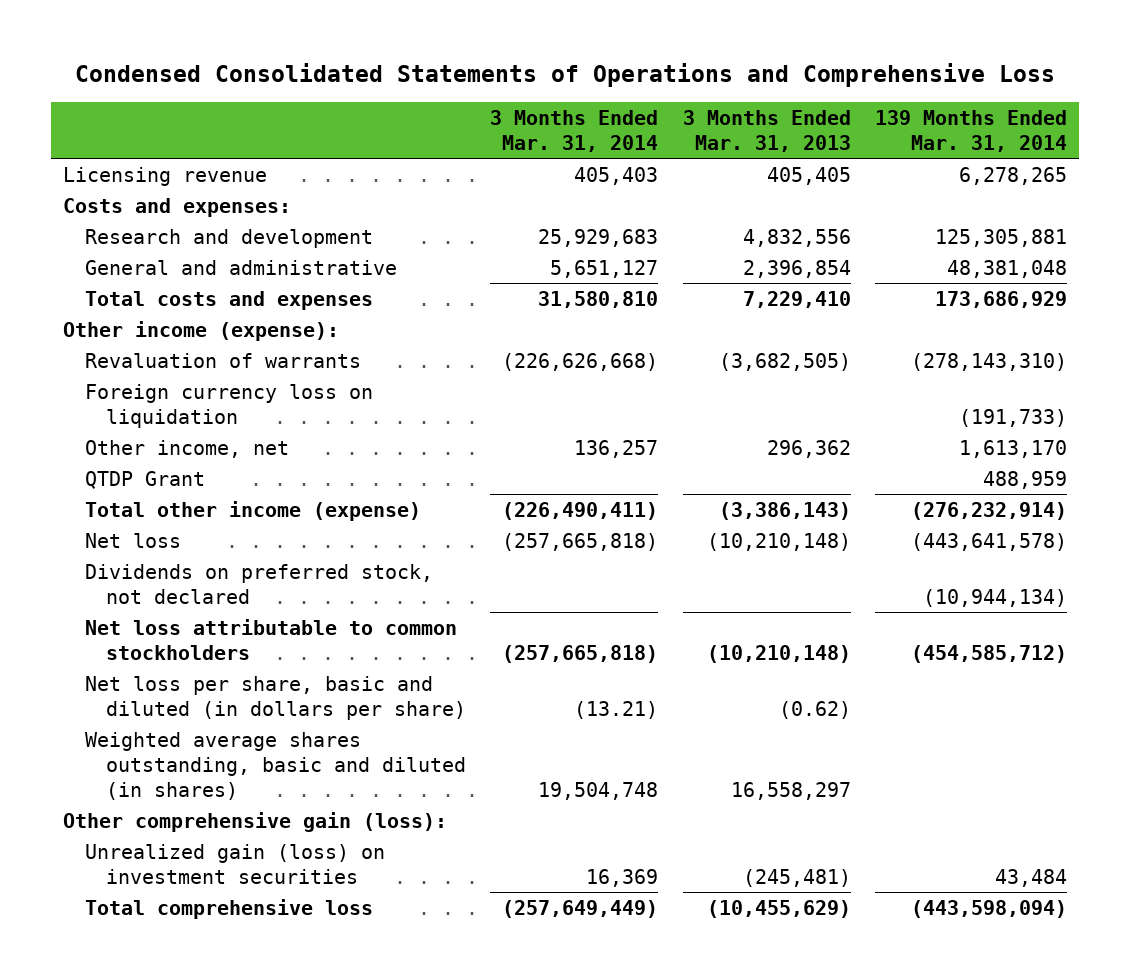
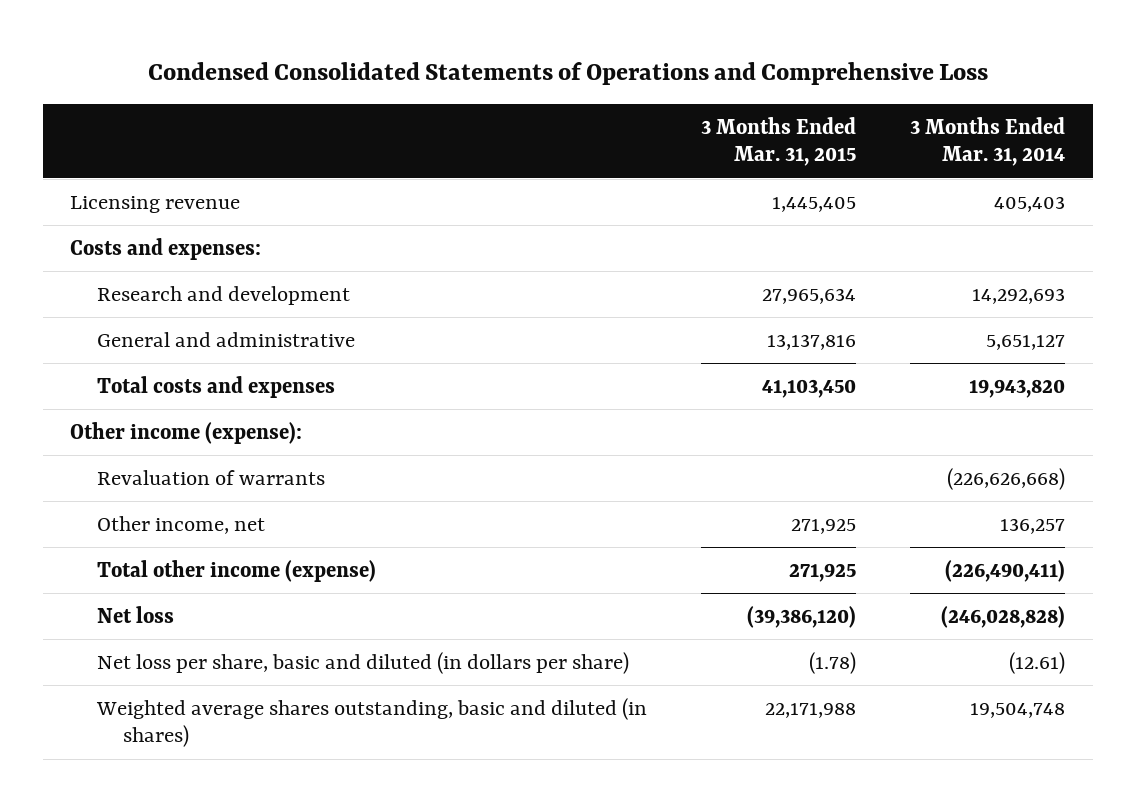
- | 3 Months Ended Mar. 31, 2014 | 3 Months Ended Mar. 31, 2013 | 139 Months Ended Mar. 31, 2014
+ | 3 Months Ended Mar. 31, 2015 | 3 Months Ended Mar. 31, 2014
- Research and development | 25,929,683 | 4,832,556 | 125,305,881
+ Research and development | 27,965,634 | 14,292,693
- Total costs and expenses | 31,580,810 | 7,229,410 | 173,686,929
+ Total costs and expenses | 41,103,450 | 19,943,820
- Foreign currency loss on liquidation | | | (191,733)
- QTDP Grant | | | 488,959
- Net loss | (257,665,818) | (10,210,148) | (443,641,578)
- Dividends on preferred stock, not declared | | | (10,944,134)
- Net loss attributable to common stockholders | (257,665,818) | (10,210,148) | (454,585,712)
- Net loss per share, basic and diluted (in dollars per share) | (13.21) | (0.62) |
+ Net loss | (39,386,120) | (246,028,828)
+ Net loss per share, basic and diluted (in dollars per share) | (1.78) | (12.61)
- Other comprehensive gain (loss):
- Unrealized gain (loss) on investment securities | 16,369 | (245,481) | 43,484
- Total comprehensive loss | (257,649,449) | (10,455,629) | (443,598,094)

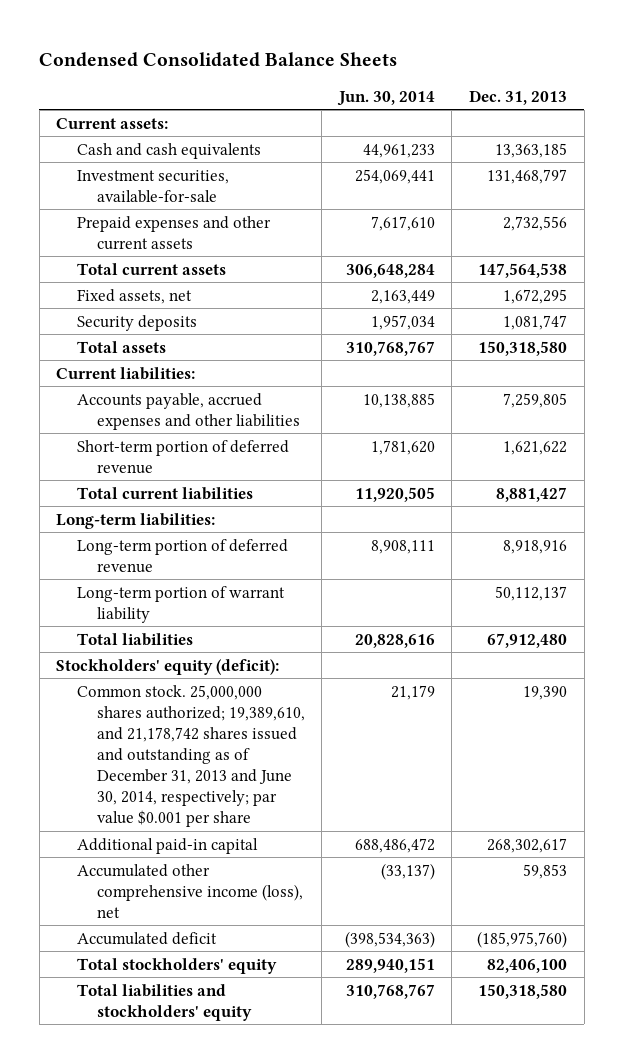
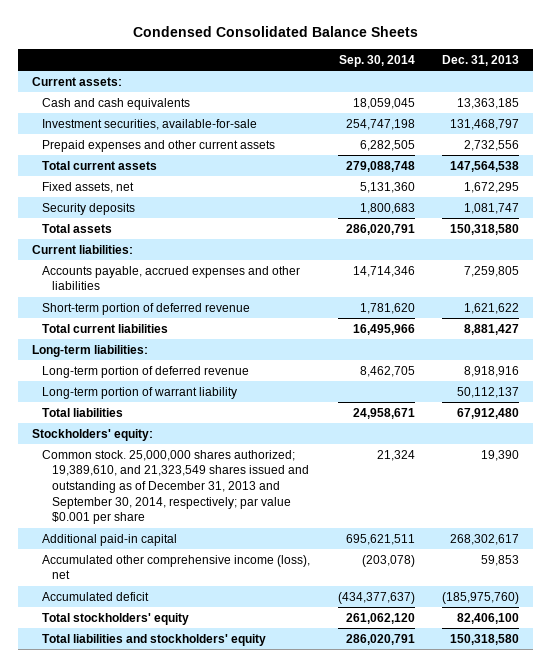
- | Jun. 30, 2014 | Dec. 31, 2013
+ | Sep. 30, 2014 | Dec. 31, 2013
- Stockholders' equity (deficit):
- Common stock. 25,000,000 shares authorized; 19,389,610, and 21,178,742 shares issued and outstanding as of December 31, 2013 and June 30, 2014, respectively; par value $0.001 per share | 21,179 | 19,390
+ Stockholders' equity:
+ Common stock. 25,000,000 shares authorized; 19,389,610, and 21,323,549 shares issued and outstanding as of December 31, 2013 and September 30, 2014, respectively; par value $0.001 per share | 21,324 | 19,390

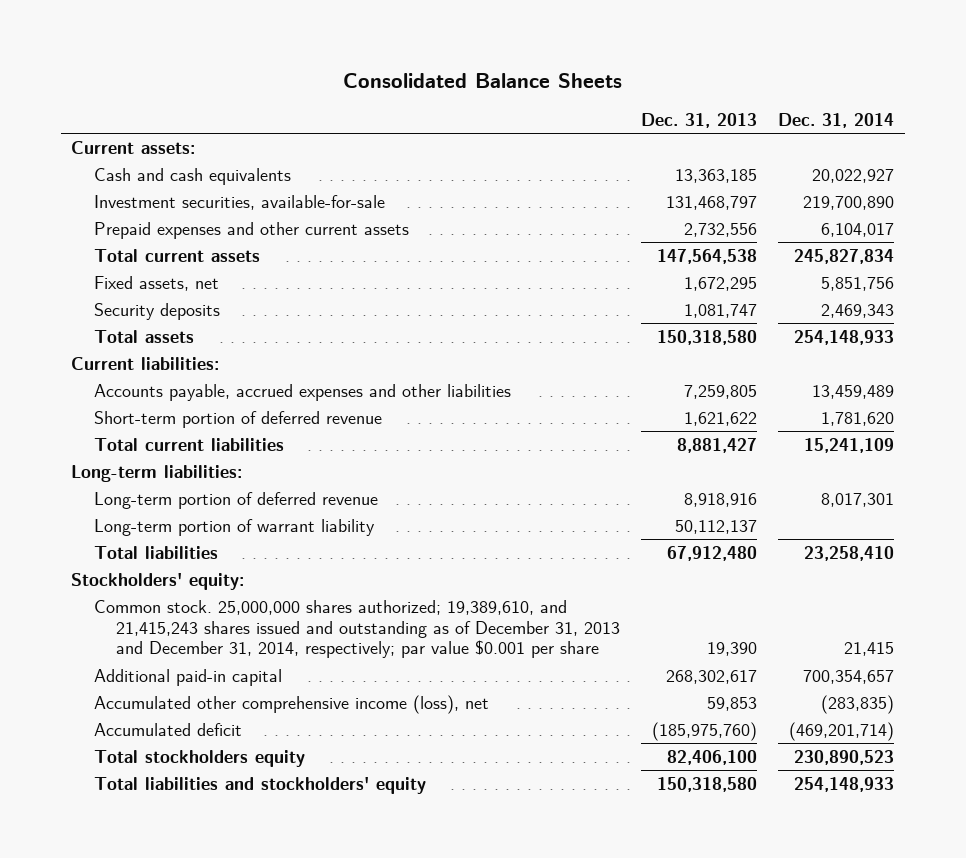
- Condensed Consolidated Balance Sheets
+ Consolidated Balance Sheets
- | Sep. 30, 2014 | Dec. 31, 2013
+ | Dec. 31, 2013 | Dec. 31, 2014
- Common stock. 25,000,000 shares authorized; 19,389,610, and 21,323,549 shares issued and outstanding as of December 31, 2013 and September 30, 2014, respectively; par value $0.001 per share | 21,324 | 19,390
+ Common stock. 25,000,000 shares authorized; 19,389,610, and 21,415,243 shares issued and outstanding as of December 31, 2013 and December 31, 2014, respectively; par value $0.001 per share | 19,390 | 21,415
- Total stockholders' equity | 261,062,120 | 82,406,100
+ Total stockholders equity | 82,406,100 | 230,890,523

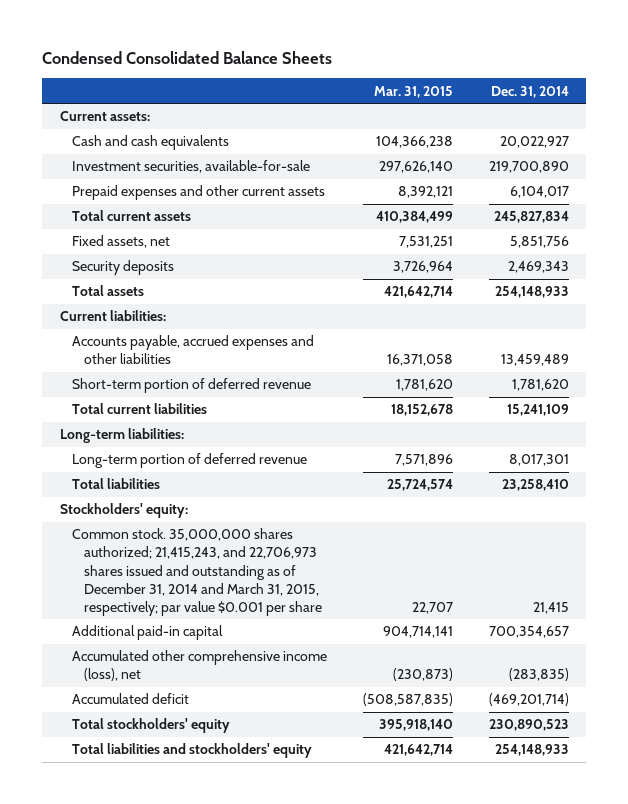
- Consolidated Balance Sheets
+ Condensed Consolidated Balance Sheets
- | Dec. 31, 2013 | Dec. 31, 2014
+ | Mar. 31, 2015 | Dec. 31, 2014
- Long-term portion of warrant liability | 50,112,137 |
- Common stock. 25,000,000 shares authorized; 19,389,610, and 21,415,243 shares issued and outstanding as of December 31, 2013 and December 31, 2014, respectively; par value $0.001 per share | 19,390 | 21,415
+ Common stock. 35,000,000 shares authorized; 21,415,243, and 22,706,973 shares issued and outstanding as of December 31, 2014 and March 31, 2015, respectively; par value $0.001 per share | 22,707 | 21,415
- Total stockholders equity | 82,406,100 | 230,890,523
+ Total stockholders' equity | 395,918,140 | 230,890,523

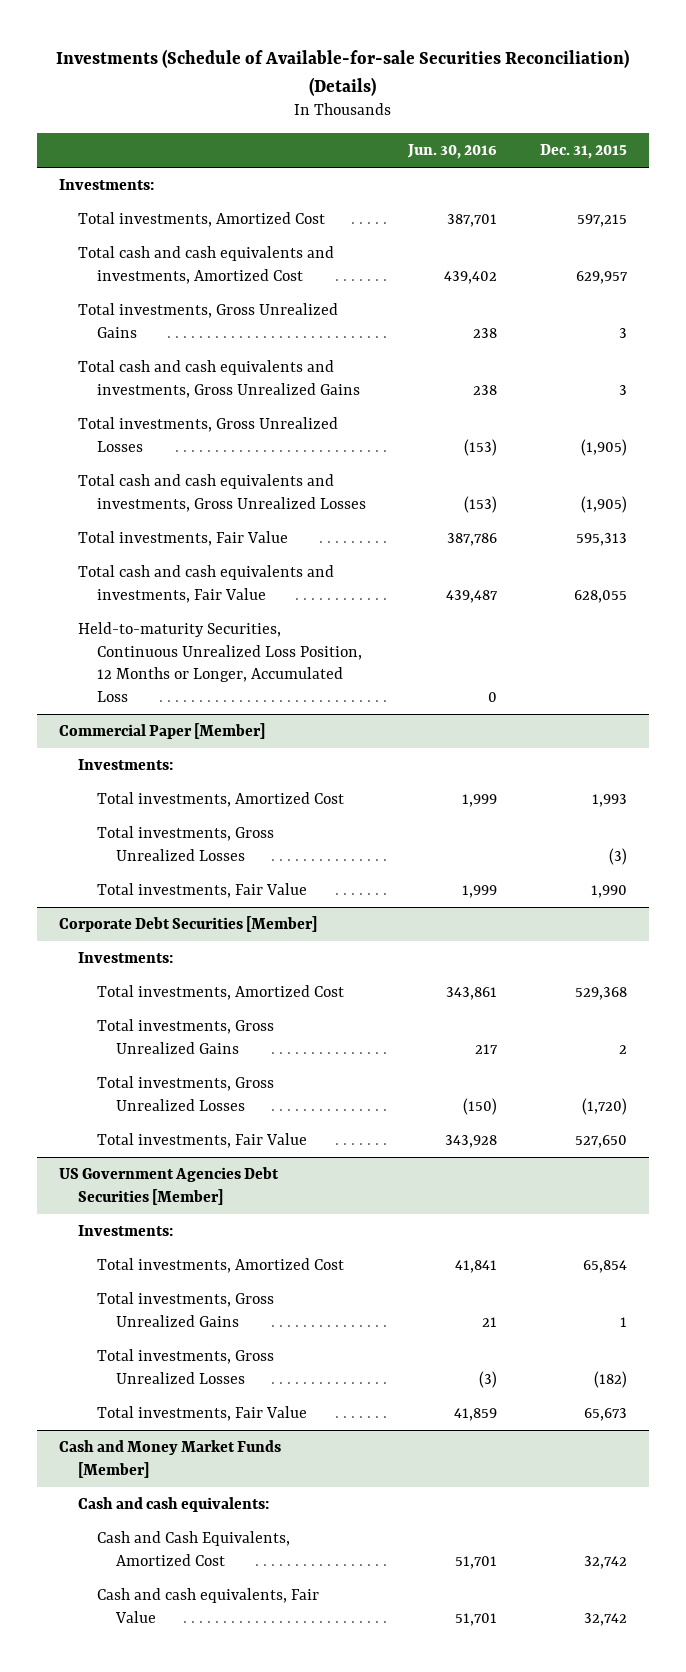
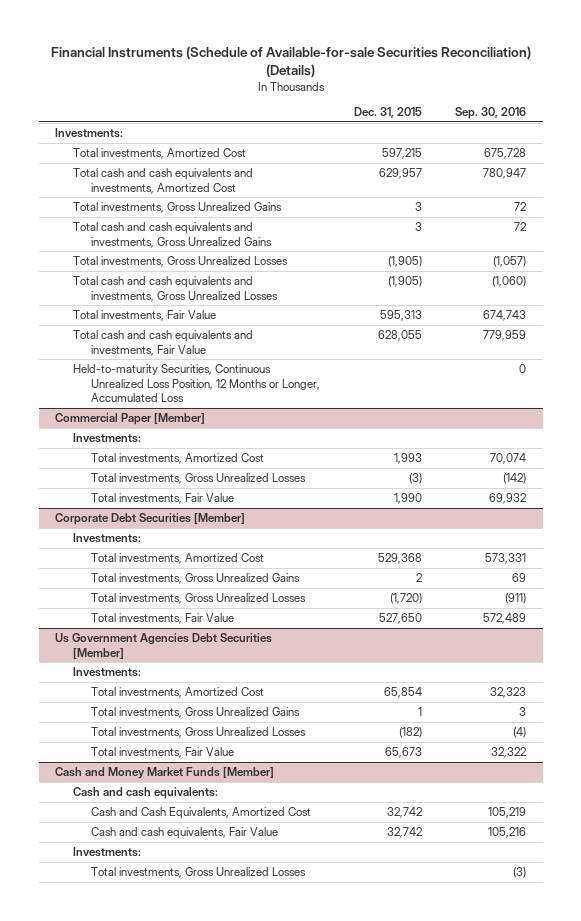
- Investments (Schedule of Available-for-sale Securities Reconciliation) (Details)
+ Financial Instruments (Schedule of Available-for-sale Securities Reconciliation) (Details)
- | Jun. 30, 2016 | Dec. 31, 2015
+ | Dec. 31, 2015 | Sep. 30, 2016
- US Government Agencies Debt Securities [Member]
+ Us Government Agencies Debt Securities [Member]
@ Cash and Money Market Funds [Member]
+ Investments:
+ Total investments, Gross Unrealized Losses | | (3)

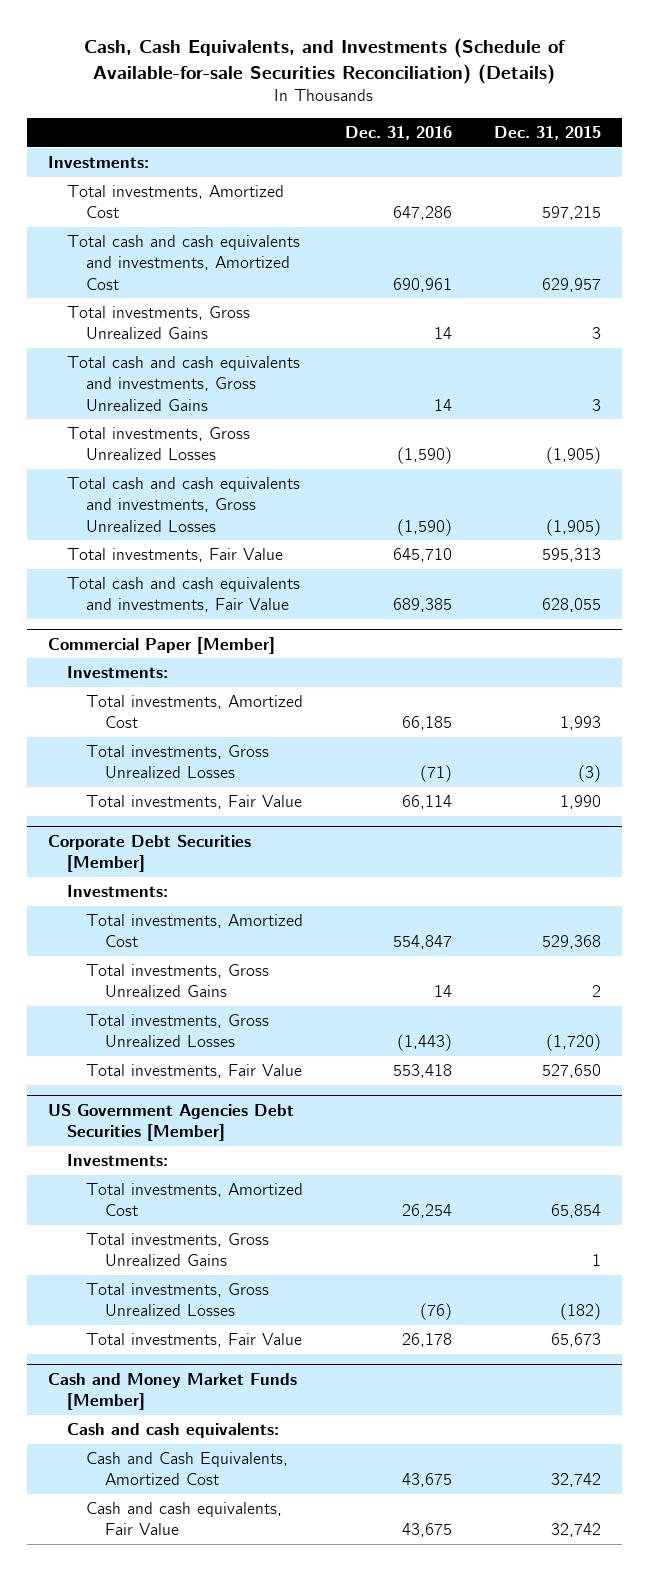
- Financial Instruments (Schedule of Available-for-sale Securities Reconciliation) (Details)
+ Cash, Cash Equivalents, and Investments (Schedule of Available-for-sale Securities Reconciliation) (Details)
- | Dec. 31, 2015 | Sep. 30, 2016
+ | Dec. 31, 2016 | Dec. 31, 2015
- Held-to-maturity Securities, Continuous Unrealized Loss Position, 12 Months or Longer, Accumulated Loss | | 0
- Us Government Agencies Debt Securities [Member]
+ US Government Agencies Debt Securities [Member]
@ Cash and Money Market Funds [Member]
- Investments:
- Total investments, Gross Unrealized Losses | | (3)

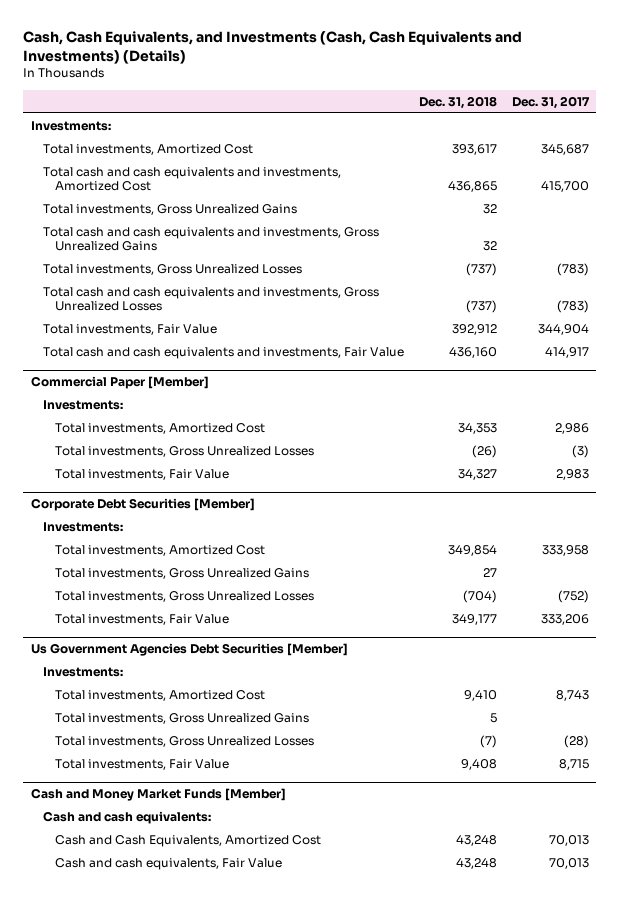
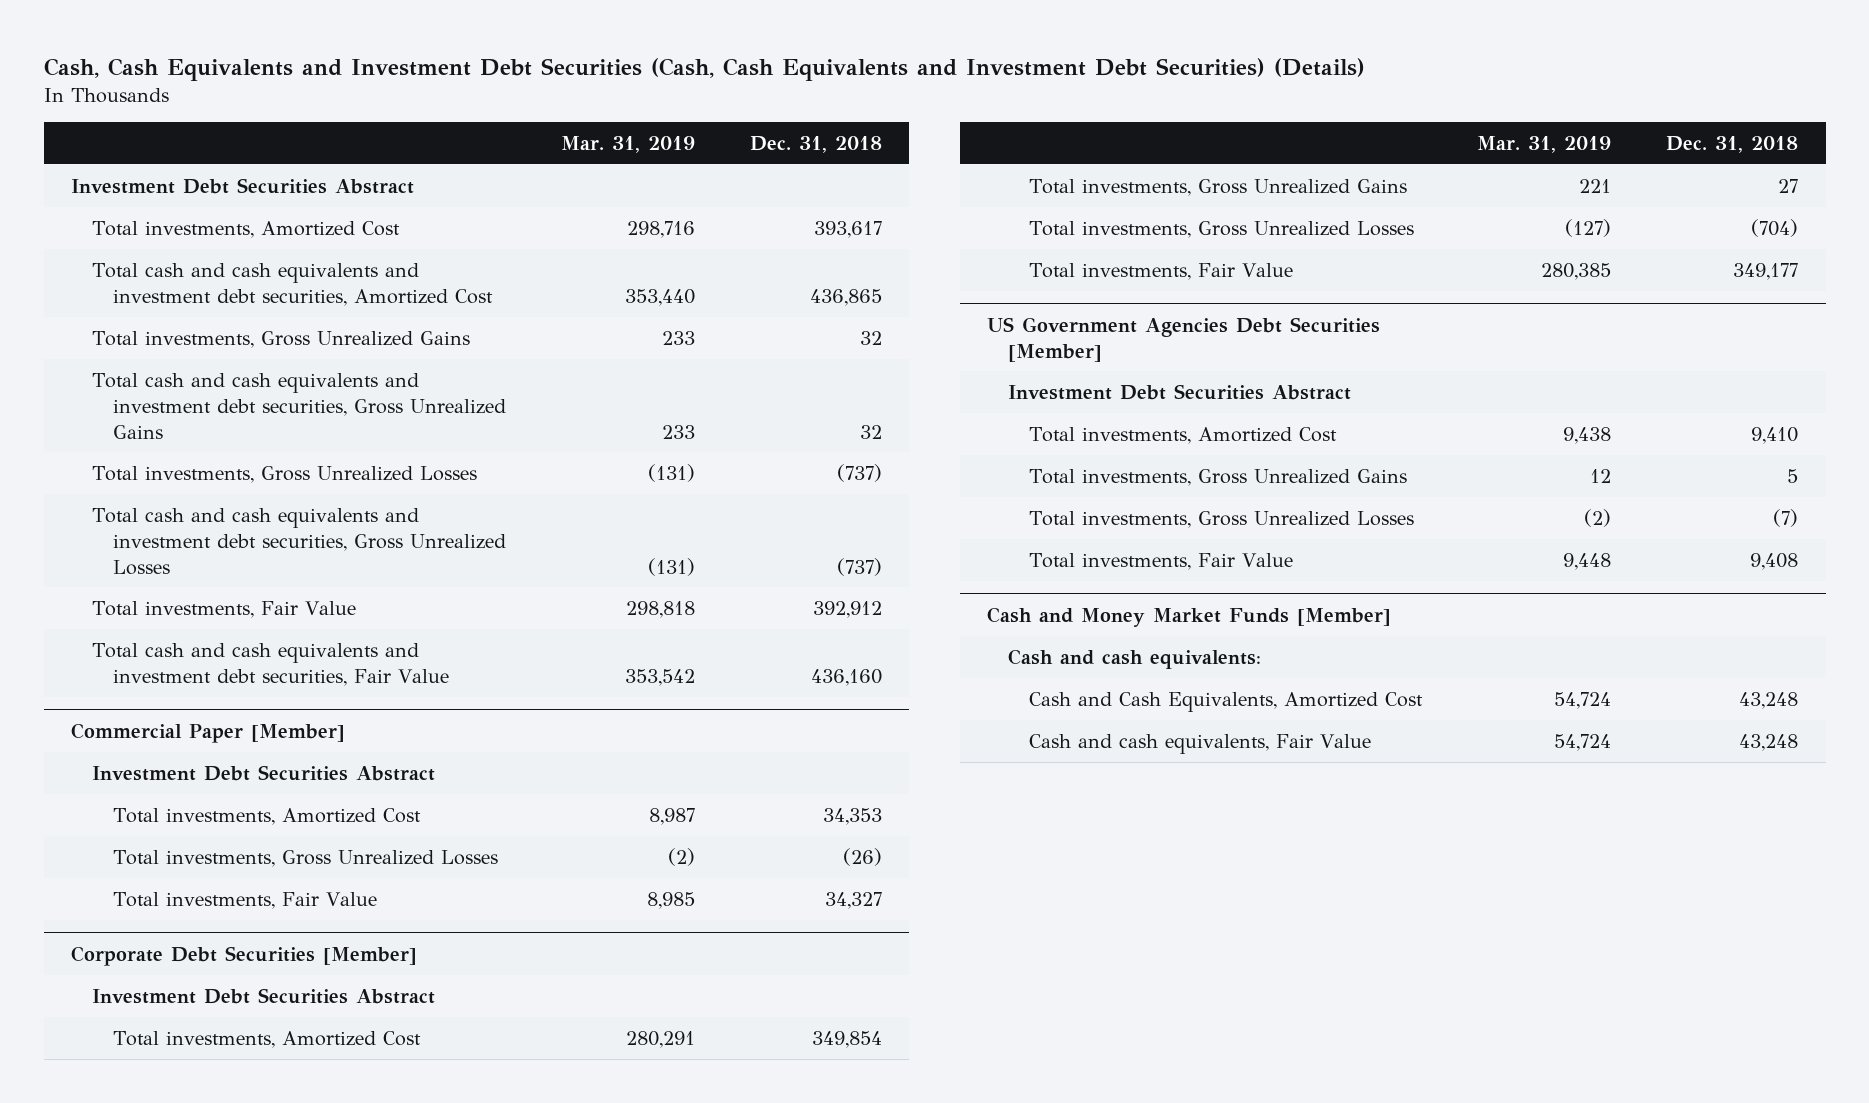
- Cash, Cash Equivalents, and Investments (Cash, Cash Equivalents and Investments) (Details)
+ Cash, Cash Equivalents and Investment Debt Securities (Cash, Cash Equivalents and Investment Debt Securities) (Details)
- | Dec. 31, 2018 | Dec. 31, 2017
+ | Mar. 31, 2019 | Dec. 31, 2018
- Investments:
+ Investment Debt Securities Abstract
- Total cash and cash equivalents and investments, Amortized Cost | 436,865 | 415,700
+ Total cash and cash equivalents and investment debt securities, Amortized Cost | 353,440 | 436,865
- Total cash and cash equivalents and investments, Gross Unrealized Gains | 32 |
+ Total cash and cash equivalents and investment debt securities, Gross Unrealized Gains | 233 | 32
- Total cash and cash equivalents and investments, Gross Unrealized Losses | (737) | (783)
+ Total cash and cash equivalents and investment debt securities, Gross Unrealized Losses | (131) | (737)
- Total cash and cash equivalents and investments, Fair Value | 436,160 | 414,917
+ Total cash and cash equivalents and investment debt securities, Fair Value | 353,542 | 436,160
@ Commercial Paper [Member]
- Investments:
+ Investment Debt Securities Abstract
@ Corporate Debt Securities [Member]
- Investments:
+ Investment Debt Securities Abstract
- Us Government Agencies Debt Securities [Member]
- Investments:
+ US Government Agencies Debt Securities [Member]
+ Investment Debt Securities Abstract

